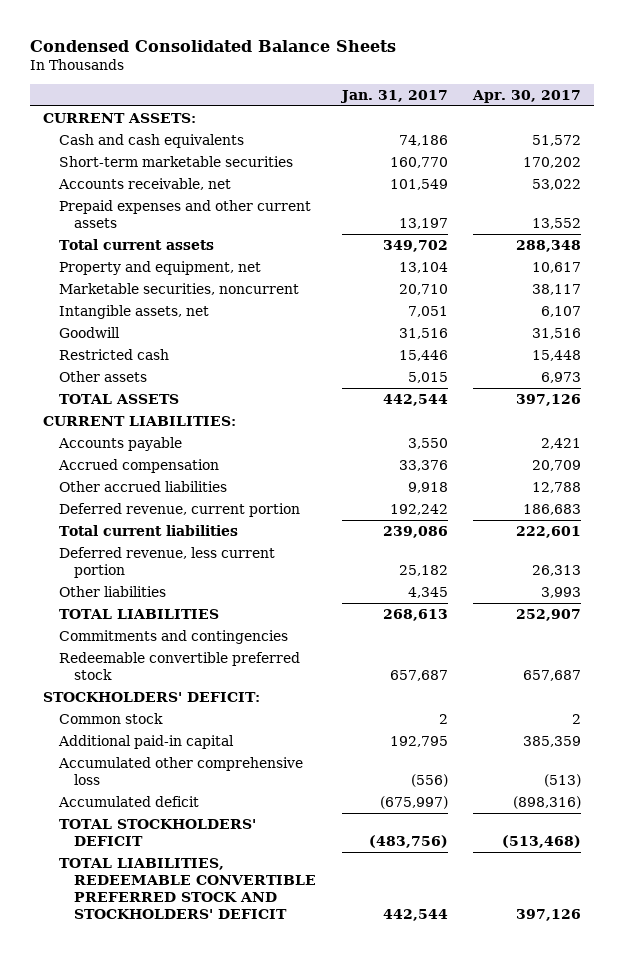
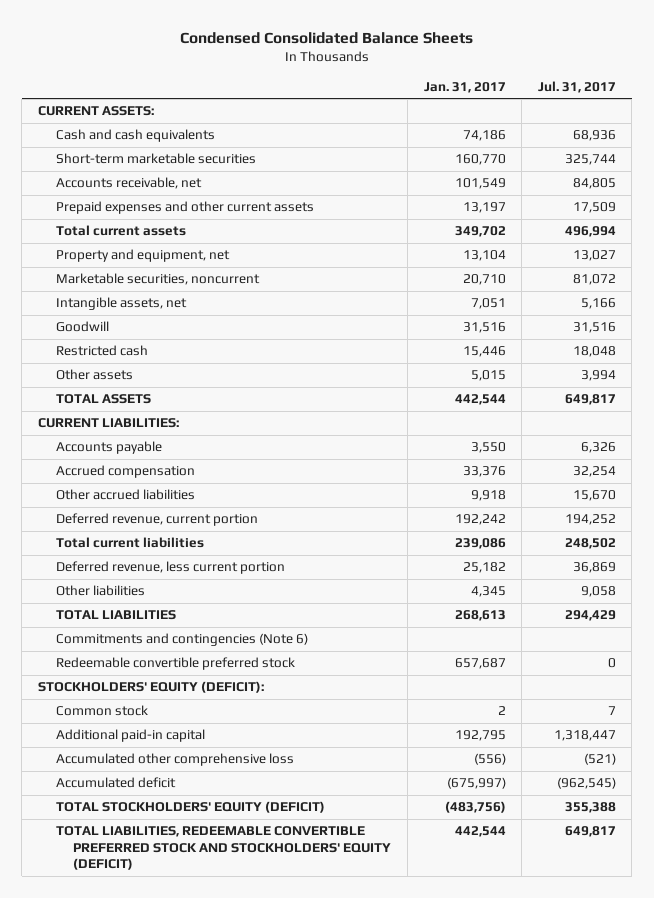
- | Jan. 31, 2017 | Apr. 30, 2017
+ | Jan. 31, 2017 | Jul. 31, 2017
- Commitments and contingencies
+ Commitments and contingencies (Note 6)
- STOCKHOLDERS' DEFICIT:
+ STOCKHOLDERS' EQUITY (DEFICIT):
- TOTAL STOCKHOLDERS' DEFICIT | (483,756) | (513,468)
- TOTAL LIABILITIES, REDEEMABLE CONVERTIBLE PREFERRED STOCK AND STOCKHOLDERS' DEFICIT | 442,544 | 397,126
+ TOTAL STOCKHOLDERS' EQUITY (DEFICIT) | (483,756) | 355,388
+ TOTAL LIABILITIES, REDEEMABLE CONVERTIBLE PREFERRED STOCK AND STOCKHOLDERS' EQUITY (DEFICIT) | 442,544 | 649,817

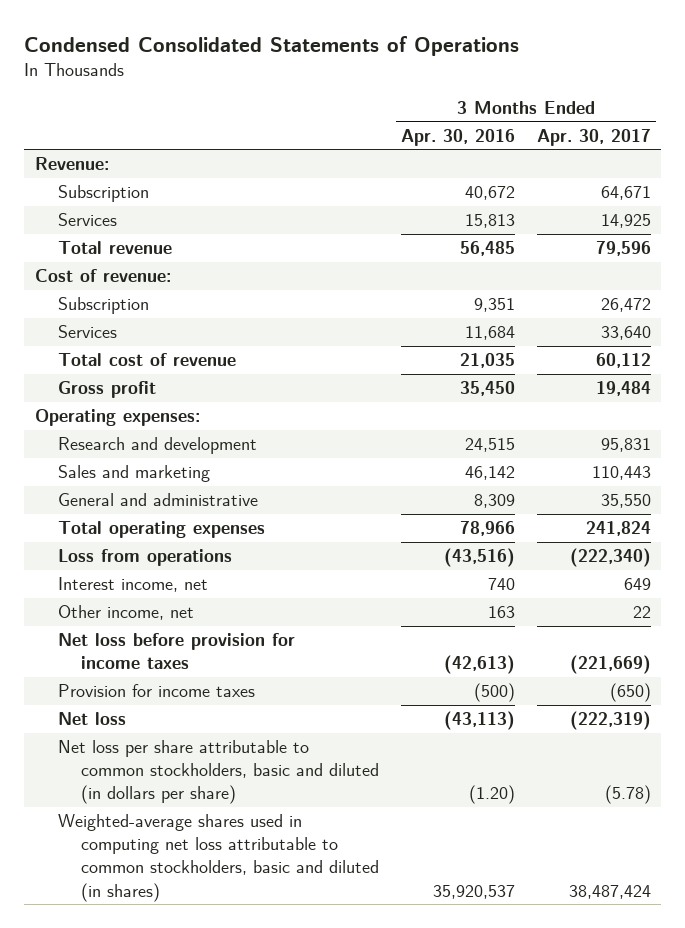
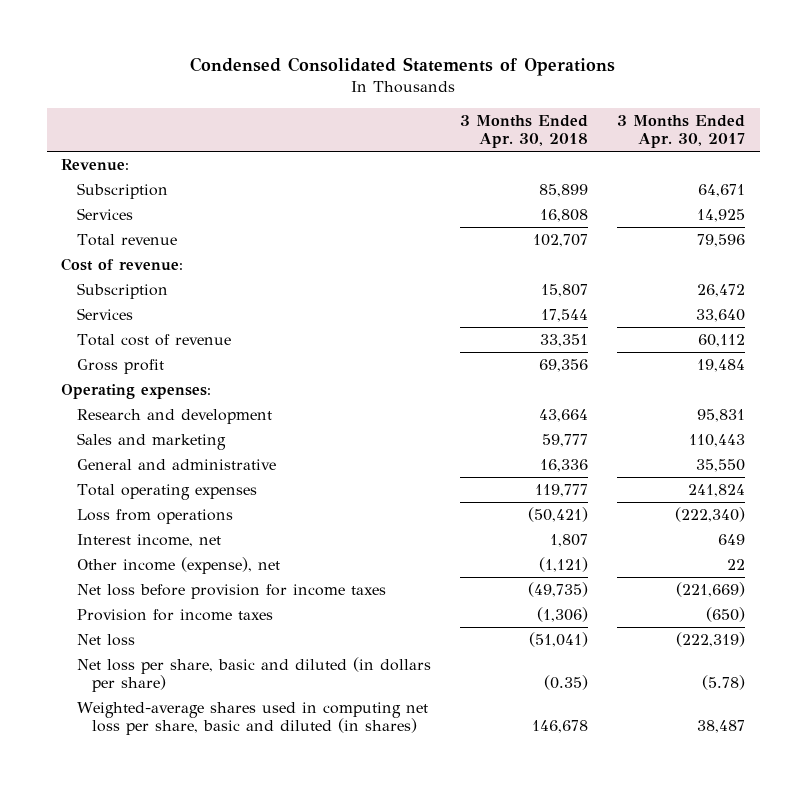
- | 3 Months Ended Apr. 30, 2016 | 3 Months Ended Apr. 30, 2017
+ | 3 Months Ended Apr. 30, 2018 | 3 Months Ended Apr. 30, 2017
- Other income, net | 163 | 22
+ Other income (expense), net | (1,121) | 22
- Net loss per share attributable to common stockholders, basic and diluted (in dollars per share) | (1.20) | (5.78)
- Weighted-average shares used in computing net loss attributable to common stockholders, basic and diluted (in shares) | 35,920,537 | 38,487,424
+ Net loss per share, basic and diluted (in dollars per share) | (0.35) | (5.78)
+ Weighted-average shares used in computing net loss per share, basic and diluted (in shares) | 146,678 | 38,487

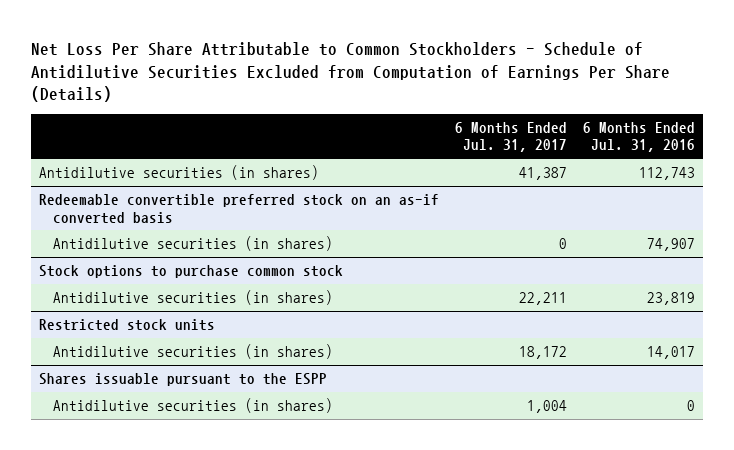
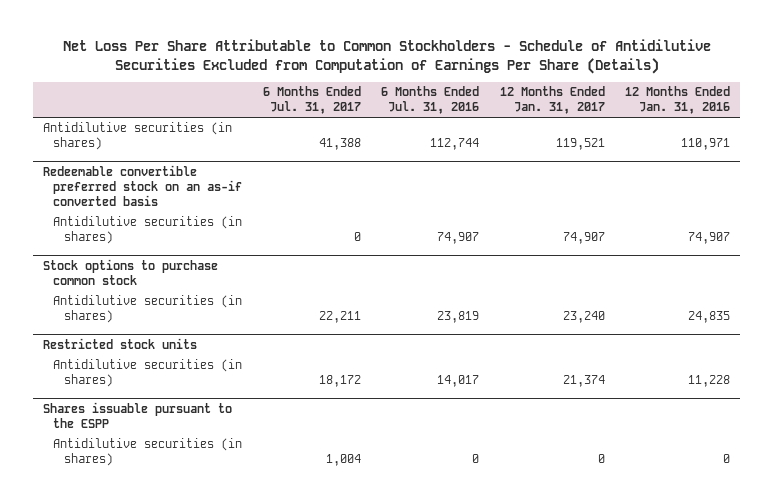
- | 6 Months Ended Jul. 31, 2017 | 6 Months Ended Jul. 31, 2016
+ | 6 Months Ended Jul. 31, 2017 | 6 Months Ended Jul. 31, 2016 | 12 Months Ended Jan. 31, 2017 | 12 Months Ended Jan. 31, 2016
- Antidilutive securities (in shares) | 41,387 | 112,743
+ Antidilutive securities (in shares) | 41,388 | 112,744 | 119,521 | 110,971

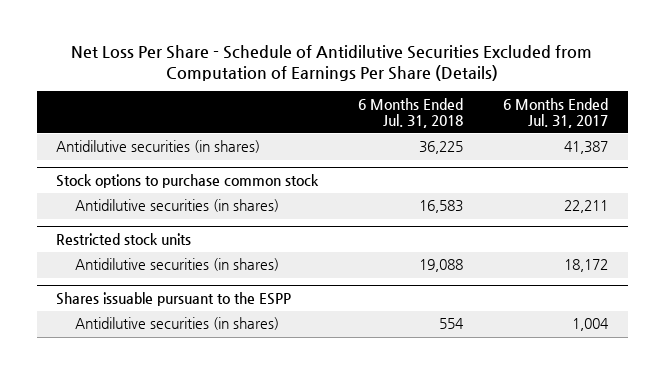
- Net Loss Per Share Attributable to Common Stockholders - Schedule of Antidilutive Securities Excluded from Computation of Earnings Per Share (Details)
+ Net Loss Per Share - Schedule of Antidilutive Securities Excluded from Computation of Earnings Per Share (Details)
- | 6 Months Ended Jul. 31, 2017 | 6 Months Ended Jul. 31, 2016 | 12 Months Ended Jan. 31, 2017 | 12 Months Ended Jan. 31, 2016
+ | 6 Months Ended Jul. 31, 2018 | 6 Months Ended Jul. 31, 2017
- Antidilutive securities (in shares) | 41,388 | 112,744 | 119,521 | 110,971
- Redeemable convertible preferred stock on an as-if converted basis
- Antidilutive securities (in shares) | 0 | 74,907 | 74,907 | 74,907
+ Antidilutive securities (in shares) | 36,225 | 41,387

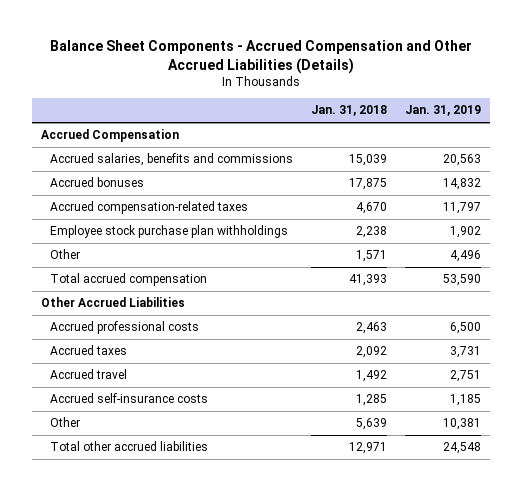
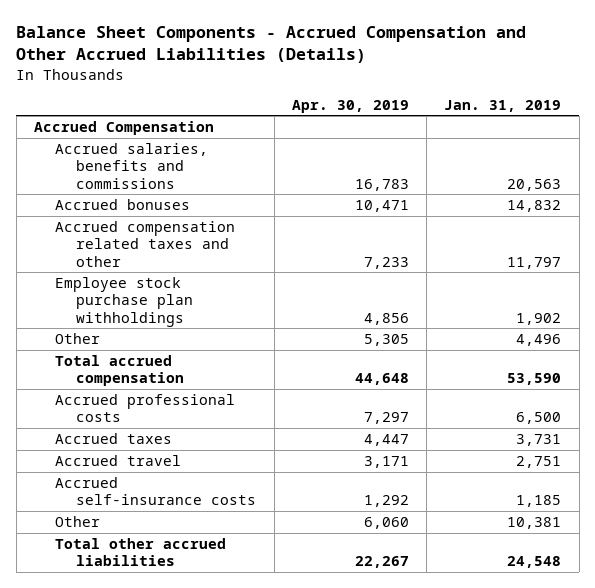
- | Jan. 31, 2018 | Jan. 31, 2019
+ | Apr. 30, 2019 | Jan. 31, 2019
- Accrued compensation-related taxes | 4,670 | 11,797
+ Accrued compensation related taxes and other | 7,233 | 11,797
- Other Accrued Liabilities

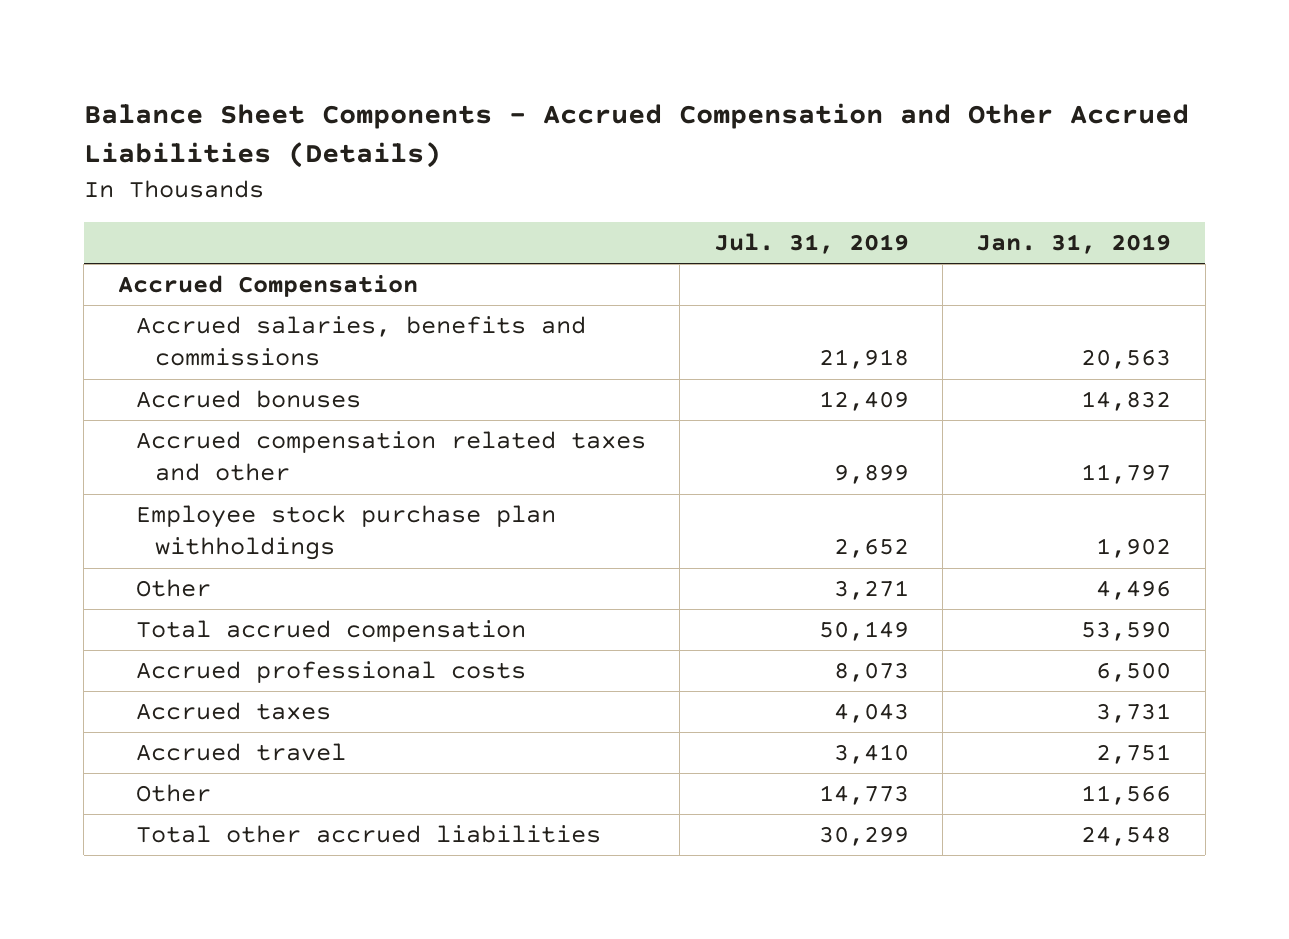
- | Apr. 30, 2019 | Jan. 31, 2019
+ | Jul. 31, 2019 | Jan. 31, 2019
- Accrued self-insurance costs | 1,292 | 1,185
- Other | 6,060 | 10,381
+ Other | 14,773 | 11,566

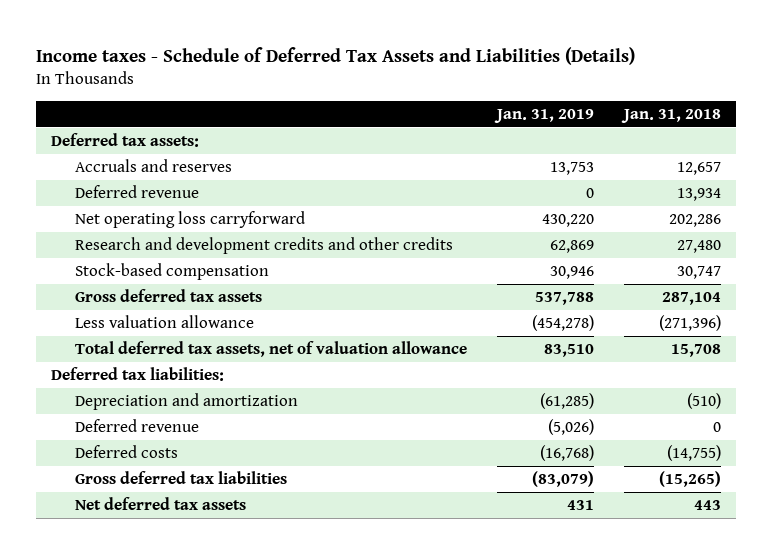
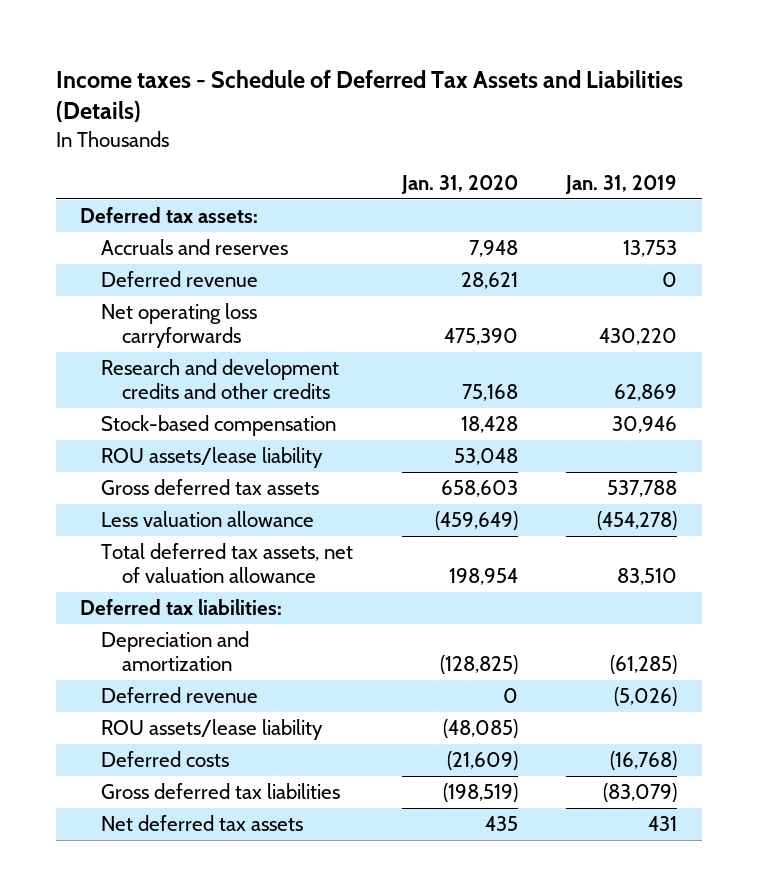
- | Jan. 31, 2019 | Jan. 31, 2018
+ | Jan. 31, 2020 | Jan. 31, 2019
- Net operating loss carryforward | 430,220 | 202,286
+ Net operating loss carryforwards | 475,390 | 430,220
+ ROU assets/lease liability | 53,048 |
+ ROU assets/lease liability | (48,085) |

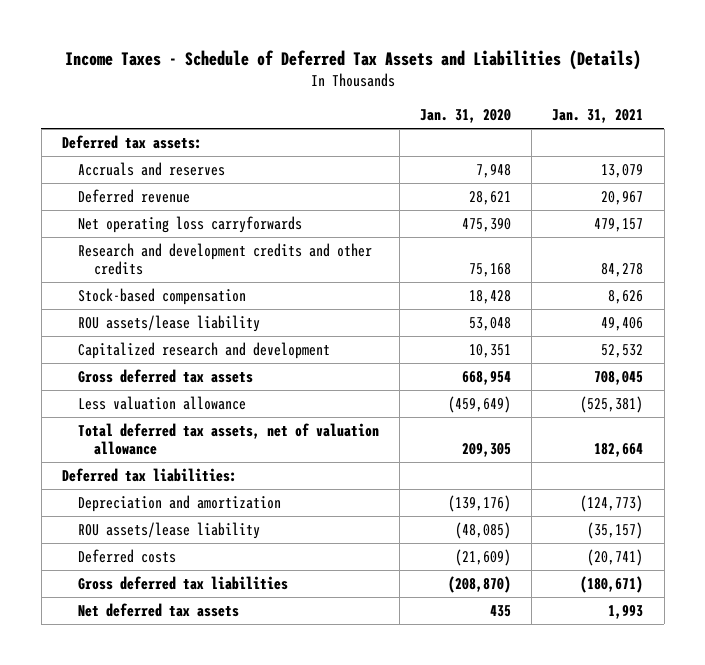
- Income taxes - Schedule of Deferred Tax Assets and Liabilities (Details)
+ Income Taxes - Schedule of Deferred Tax Assets and Liabilities (Details)
- | Jan. 31, 2020 | Jan. 31, 2019
+ | Jan. 31, 2020 | Jan. 31, 2021
- Gross deferred tax assets | 658,603 | 537,788
+ Capitalized research and development | 10,351 | 52,532
+ Gross deferred tax assets | 668,954 | 708,045
- Total deferred tax assets, net of valuation allowance | 198,954 | 83,510
+ Total deferred tax assets, net of valuation allowance | 209,305 | 182,664
- Depreciation and amortization | (128,825) | (61,285)
- Deferred revenue | 0 | (5,026)
+ Depreciation and amortization | (139,176) | (124,773)
- Gross deferred tax liabilities | (198,519) | (83,079)
+ Gross deferred tax liabilities | (208,870) | (180,671)

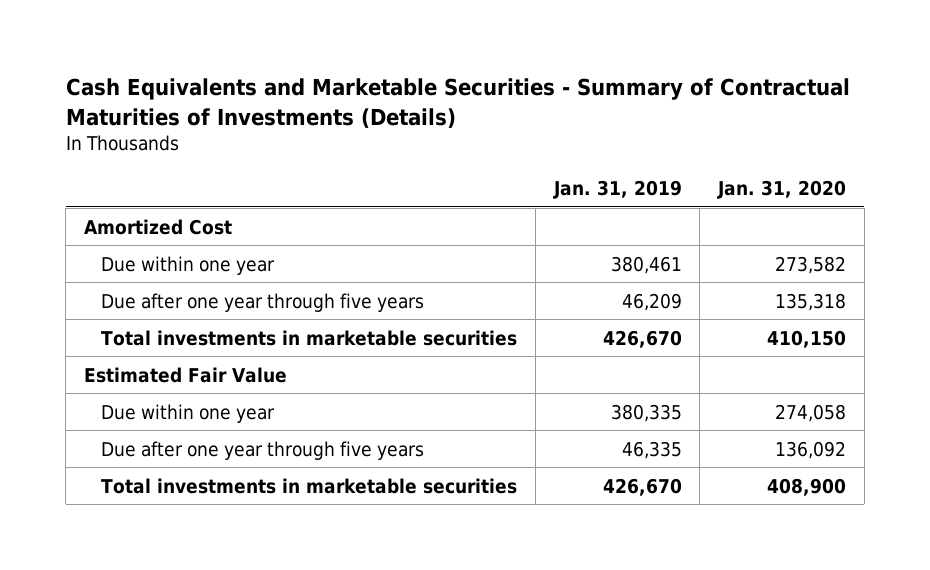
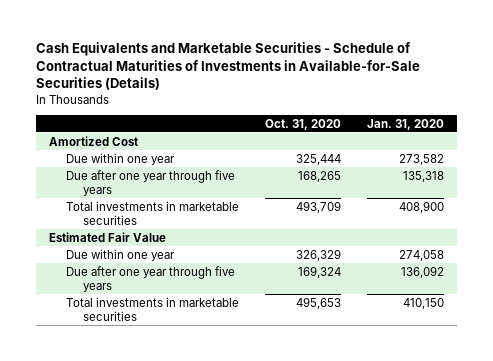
- Cash Equivalents and Marketable Securities - Summary of Contractual Maturities of Investments (Details)
+ Cash Equivalents and Marketable Securities - Schedule of Contractual Maturities of Investments in Available-for-Sale Securities (Details)
- | Jan. 31, 2019 | Jan. 31, 2020
+ | Oct. 31, 2020 | Jan. 31, 2020
moved up: Total investments in marketable securities | 493,709 | 408,900
moved down: Total investments in marketable securities | 495,653 | 410,150

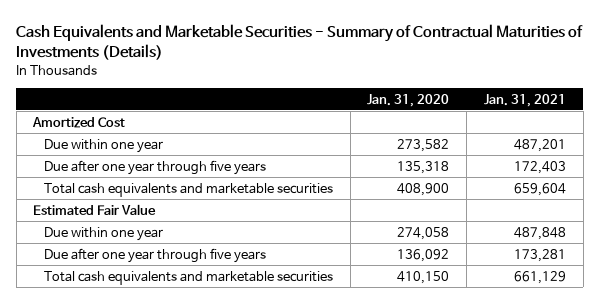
- Cash Equivalents and Marketable Securities - Schedule of Contractual Maturities of Investments in Available-for-Sale Securities (Details)
+ Cash Equivalents and Marketable Securities - Summary of Contractual Maturities of Investments (Details)
- | Oct. 31, 2020 | Jan. 31, 2020
+ | Jan. 31, 2020 | Jan. 31, 2021
- Total investments in marketable securities | 493,709 | 408,900
+ Total cash equivalents and marketable securities | 408,900 | 659,604
- Total investments in marketable securities | 495,653 | 410,150
+ Total cash equivalents and marketable securities | 410,150 | 661,129

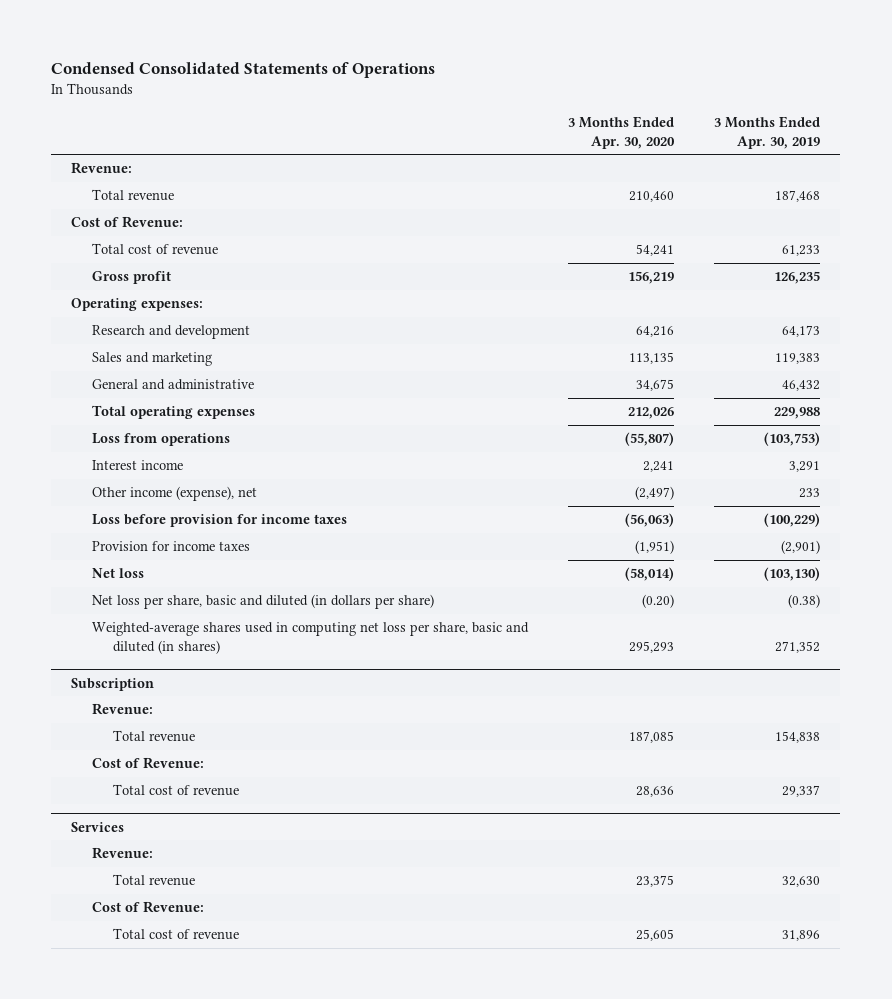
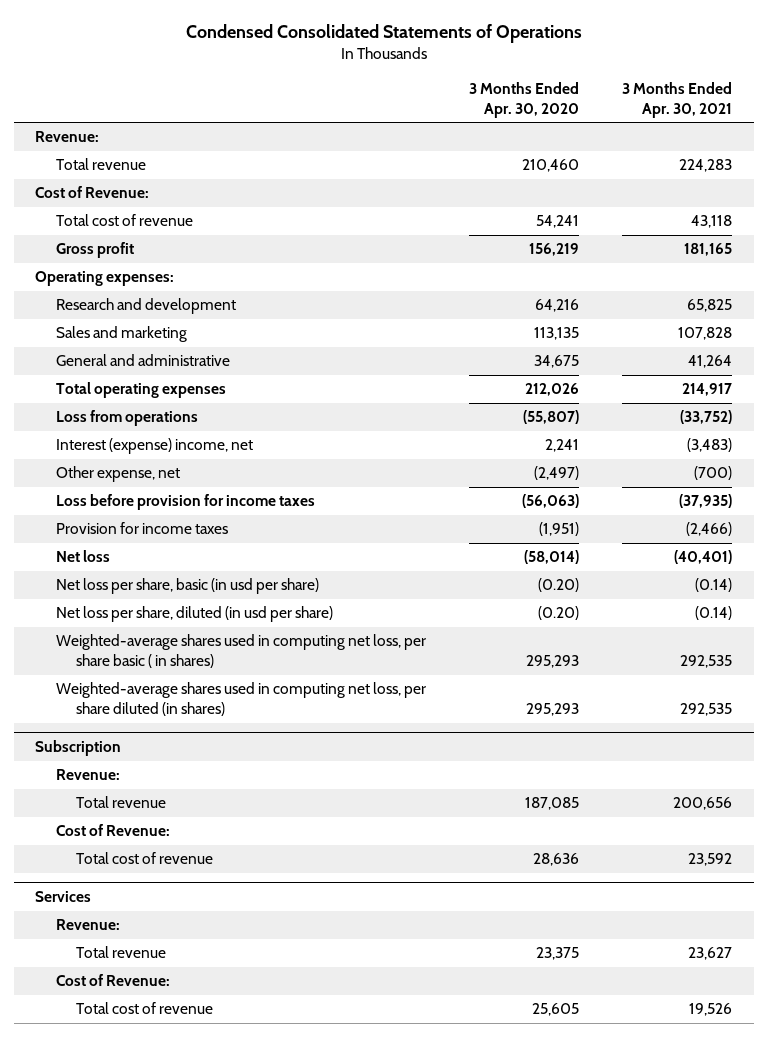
- | 3 Months Ended Apr. 30, 2020 | 3 Months Ended Apr. 30, 2019
+ | 3 Months Ended Apr. 30, 2020 | 3 Months Ended Apr. 30, 2021
- Interest income | 2,241 | 3,291
- Other income (expense), net | (2,497) | 233
+ Interest (expense) income, net | 2,241 | (3,483)
+ Other expense, net | (2,497) | (700)
- Net loss per share, basic and diluted (in dollars per share) | (0.20) | (0.38)
- Weighted-average shares used in computing net loss per share, basic and diluted (in shares) | 295,293 | 271,352
+ Net loss per share, basic (in usd per share) | (0.20) | (0.14)
+ Net loss per share, diluted (in usd per share) | (0.20) | (0.14)
+ Weighted-average shares used in computing net loss, per share basic ( in shares) | 295,293 | 292,535
+ Weighted-average shares used in computing net loss, per share diluted (in shares) | 295,293 | 292,535

